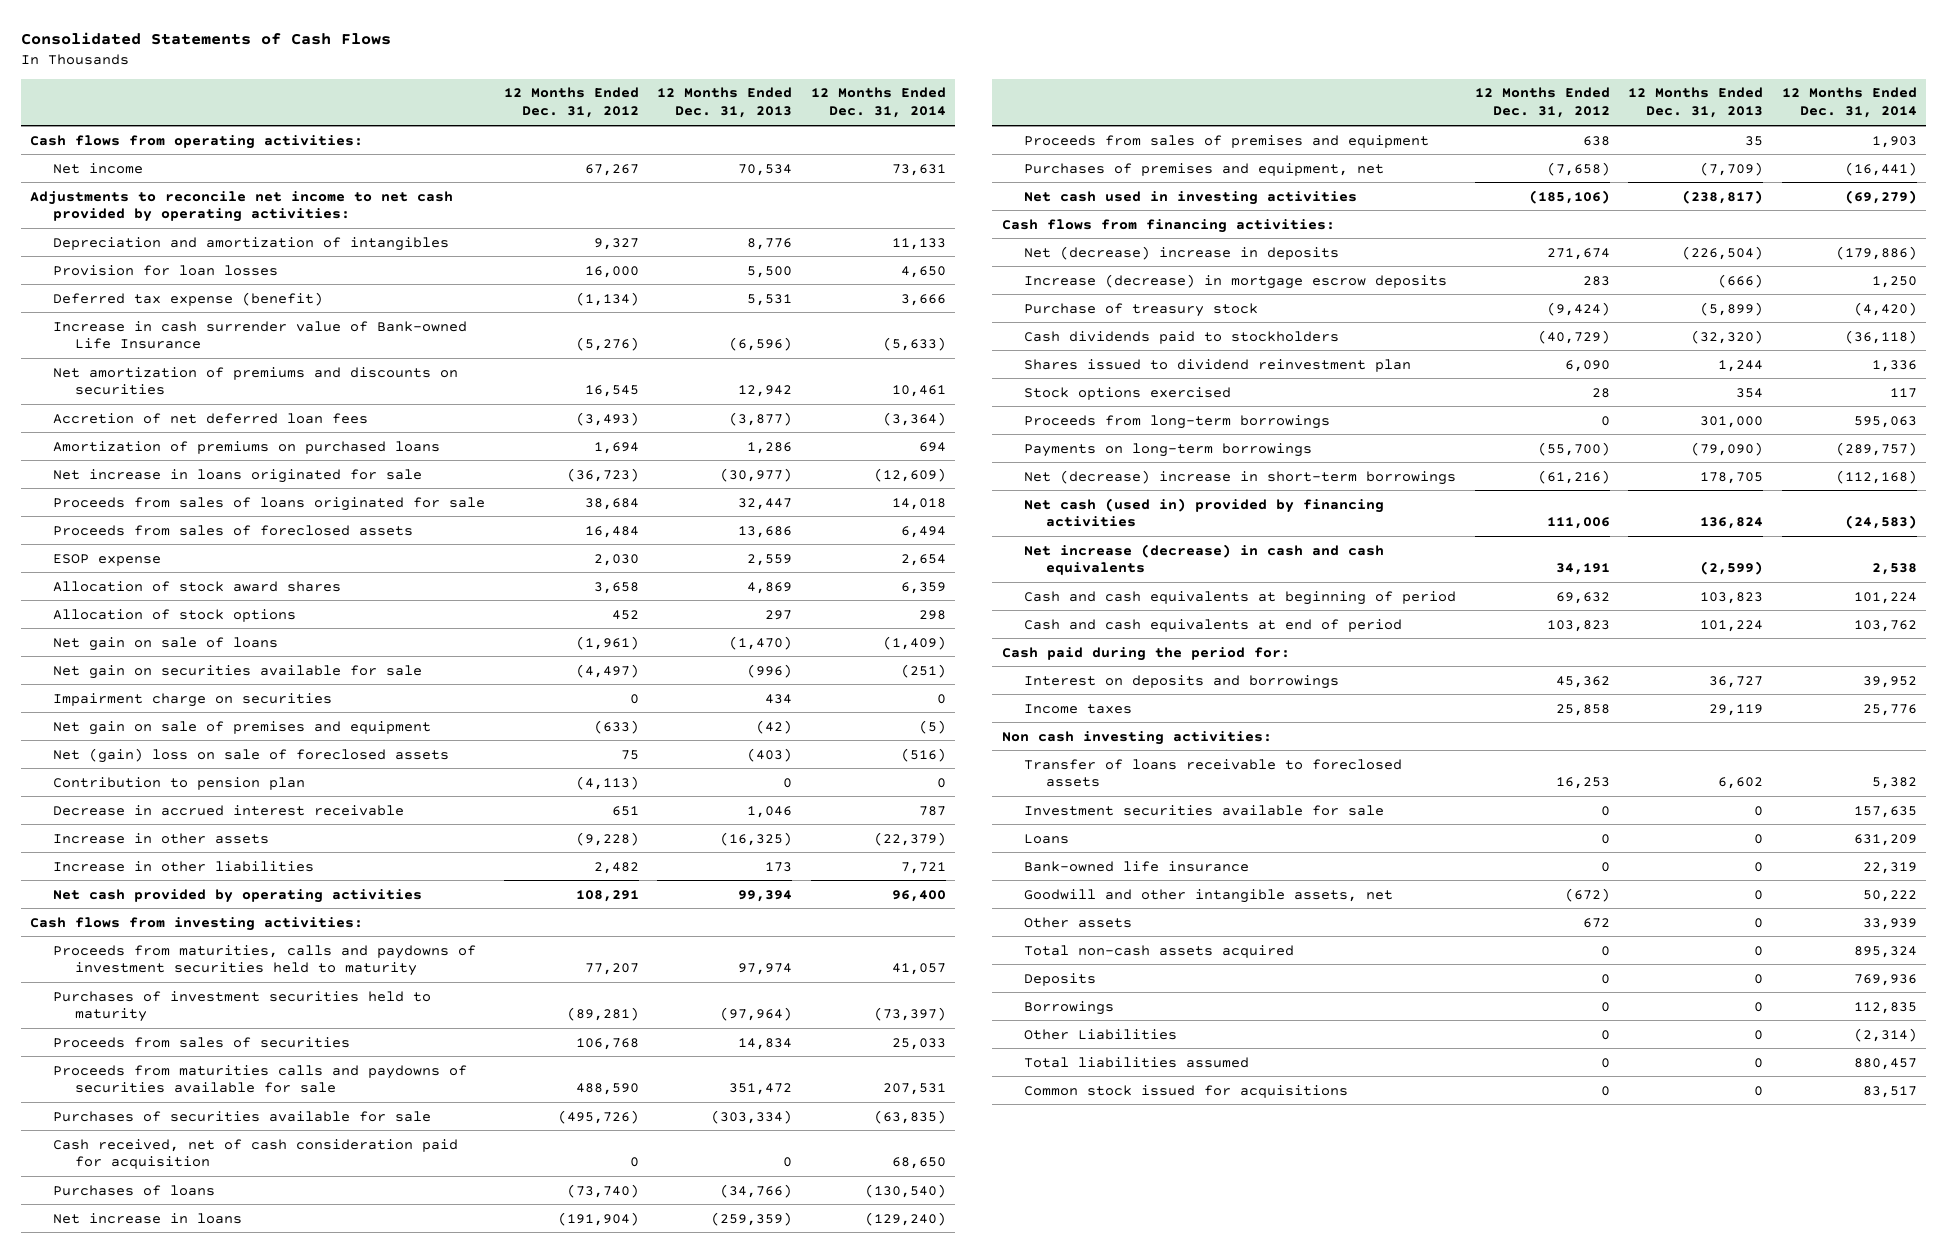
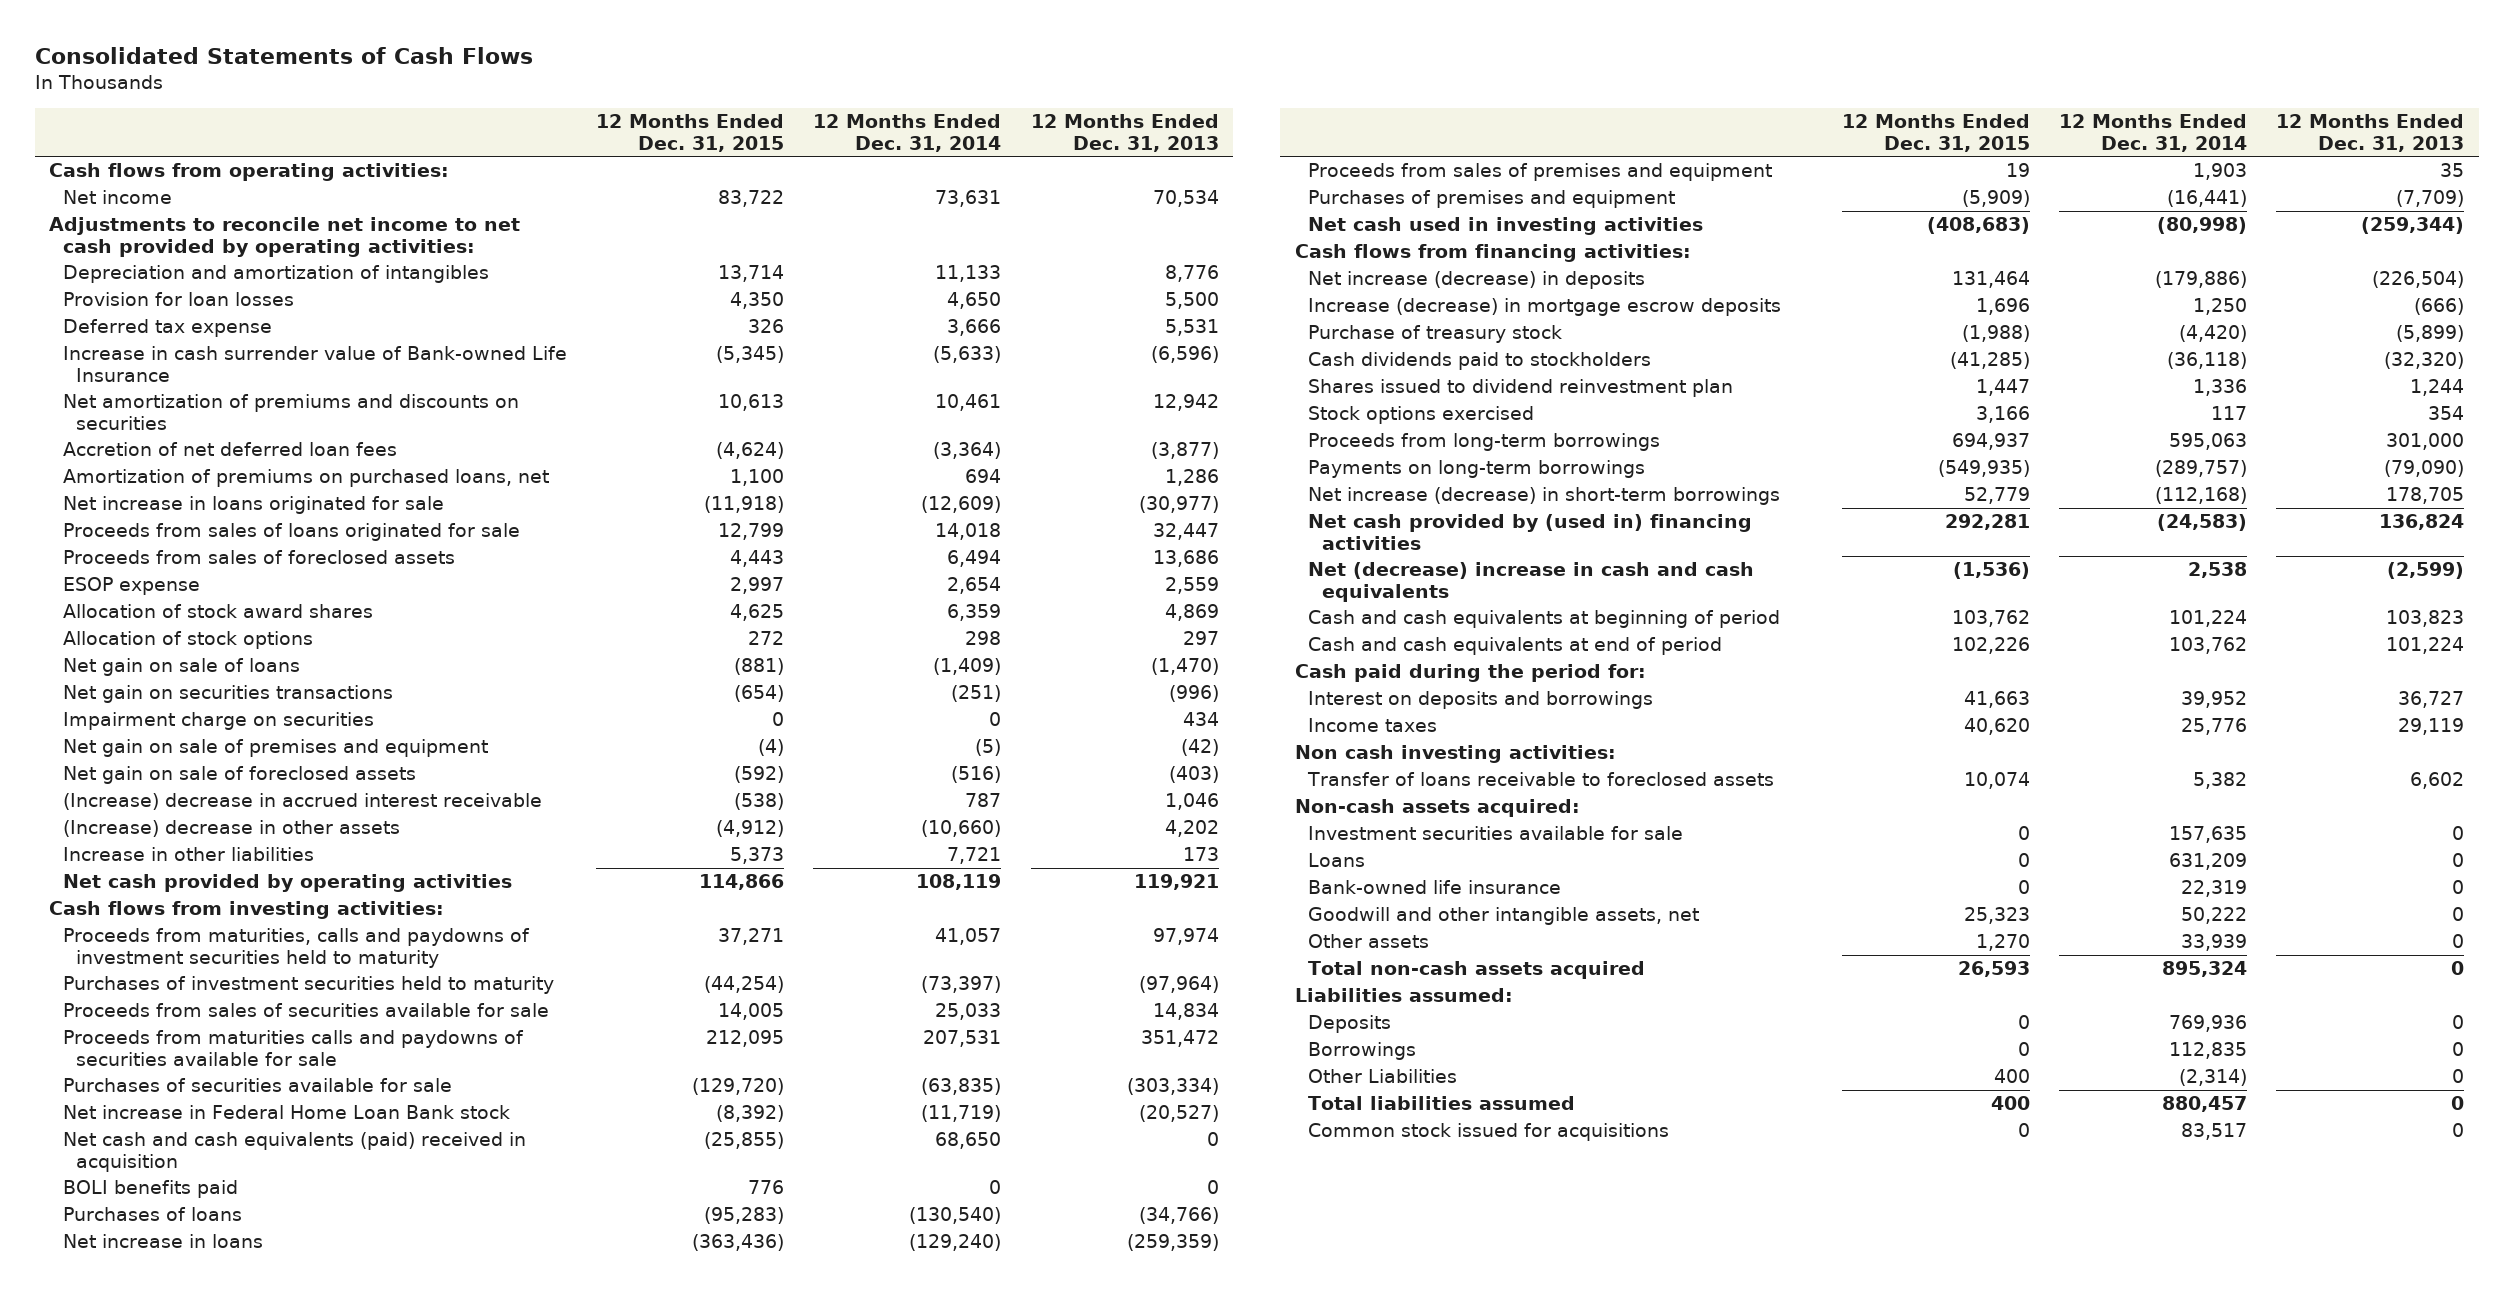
- | 12 Months Ended Dec. 31, 2012 | 12 Months Ended Dec. 31, 2013 | 12 Months Ended Dec. 31, 2014
+ | 12 Months Ended Dec. 31, 2015 | 12 Months Ended Dec. 31, 2014 | 12 Months Ended Dec. 31, 2013
- Deferred tax expense (benefit) | (1,134) | 5,531 | 3,666
+ Deferred tax expense | 326 | 3,666 | 5,531
- Amortization of premiums on purchased loans | 1,694 | 1,286 | 694
+ Amortization of premiums on purchased loans, net | 1,100 | 694 | 1,286
- Net gain on securities available for sale | (4,497) | (996) | (251)
+ Net gain on securities transactions | (654) | (251) | (996)
- Net (gain) loss on sale of foreclosed assets | 75 | (403) | (516)
- Contribution to pension plan | (4,113) | 0 | 0
- Decrease in accrued interest receivable | 651 | 1,046 | 787
- Increase in other assets | (9,228) | (16,325) | (22,379)
+ Net gain on sale of foreclosed assets | (592) | (516) | (403)
+ (Increase) decrease in accrued interest receivable | (538) | 787 | 1,046
+ (Increase) decrease in other assets | (4,912) | (10,660) | 4,202
- Net cash provided by operating activities | 108,291 | 99,394 | 96,400
+ Net cash provided by operating activities | 114,866 | 108,119 | 119,921
- Proceeds from sales of securities | 106,768 | 14,834 | 25,033
+ Proceeds from sales of securities available for sale | 14,005 | 25,033 | 14,834
- Cash received, net of cash consideration paid for acquisition | 0 | 0 | 68,650
+ Net increase in Federal Home Loan Bank stock | (8,392) | (11,719) | (20,527)
+ Net cash and cash equivalents (paid) received in acquisition | (25,855) | 68,650 | 0
+ BOLI benefits paid | 776 | 0 | 0
- Purchases of premises and equipment, net | (7,658) | (7,709) | (16,441)
- Net cash used in investing activities | (185,106) | (238,817) | (69,279)
+ Purchases of premises and equipment | (5,909) | (16,441) | (7,709)
+ Net cash used in investing activities | (408,683) | (80,998) | (259,344)
- Net (decrease) increase in deposits | 271,674 | (226,504) | (179,886)
+ Net increase (decrease) in deposits | 131,464 | (179,886) | (226,504)
- Net (decrease) increase in short-term borrowings | (61,216) | 178,705 | (112,168)
- Net cash (used in) provided by financing activities | 111,006 | 136,824 | (24,583)
- Net increase (decrease) in cash and cash equivalents | 34,191 | (2,599) | 2,538
+ Net increase (decrease) in short-term borrowings | 52,779 | (112,168) | 178,705
+ Net cash provided by (used in) financing activities | 292,281 | (24,583) | 136,824
+ Net (decrease) increase in cash and cash equivalents | (1,536) | 2,538 | (2,599)
+ Non-cash assets acquired:
+ Liabilities assumed:

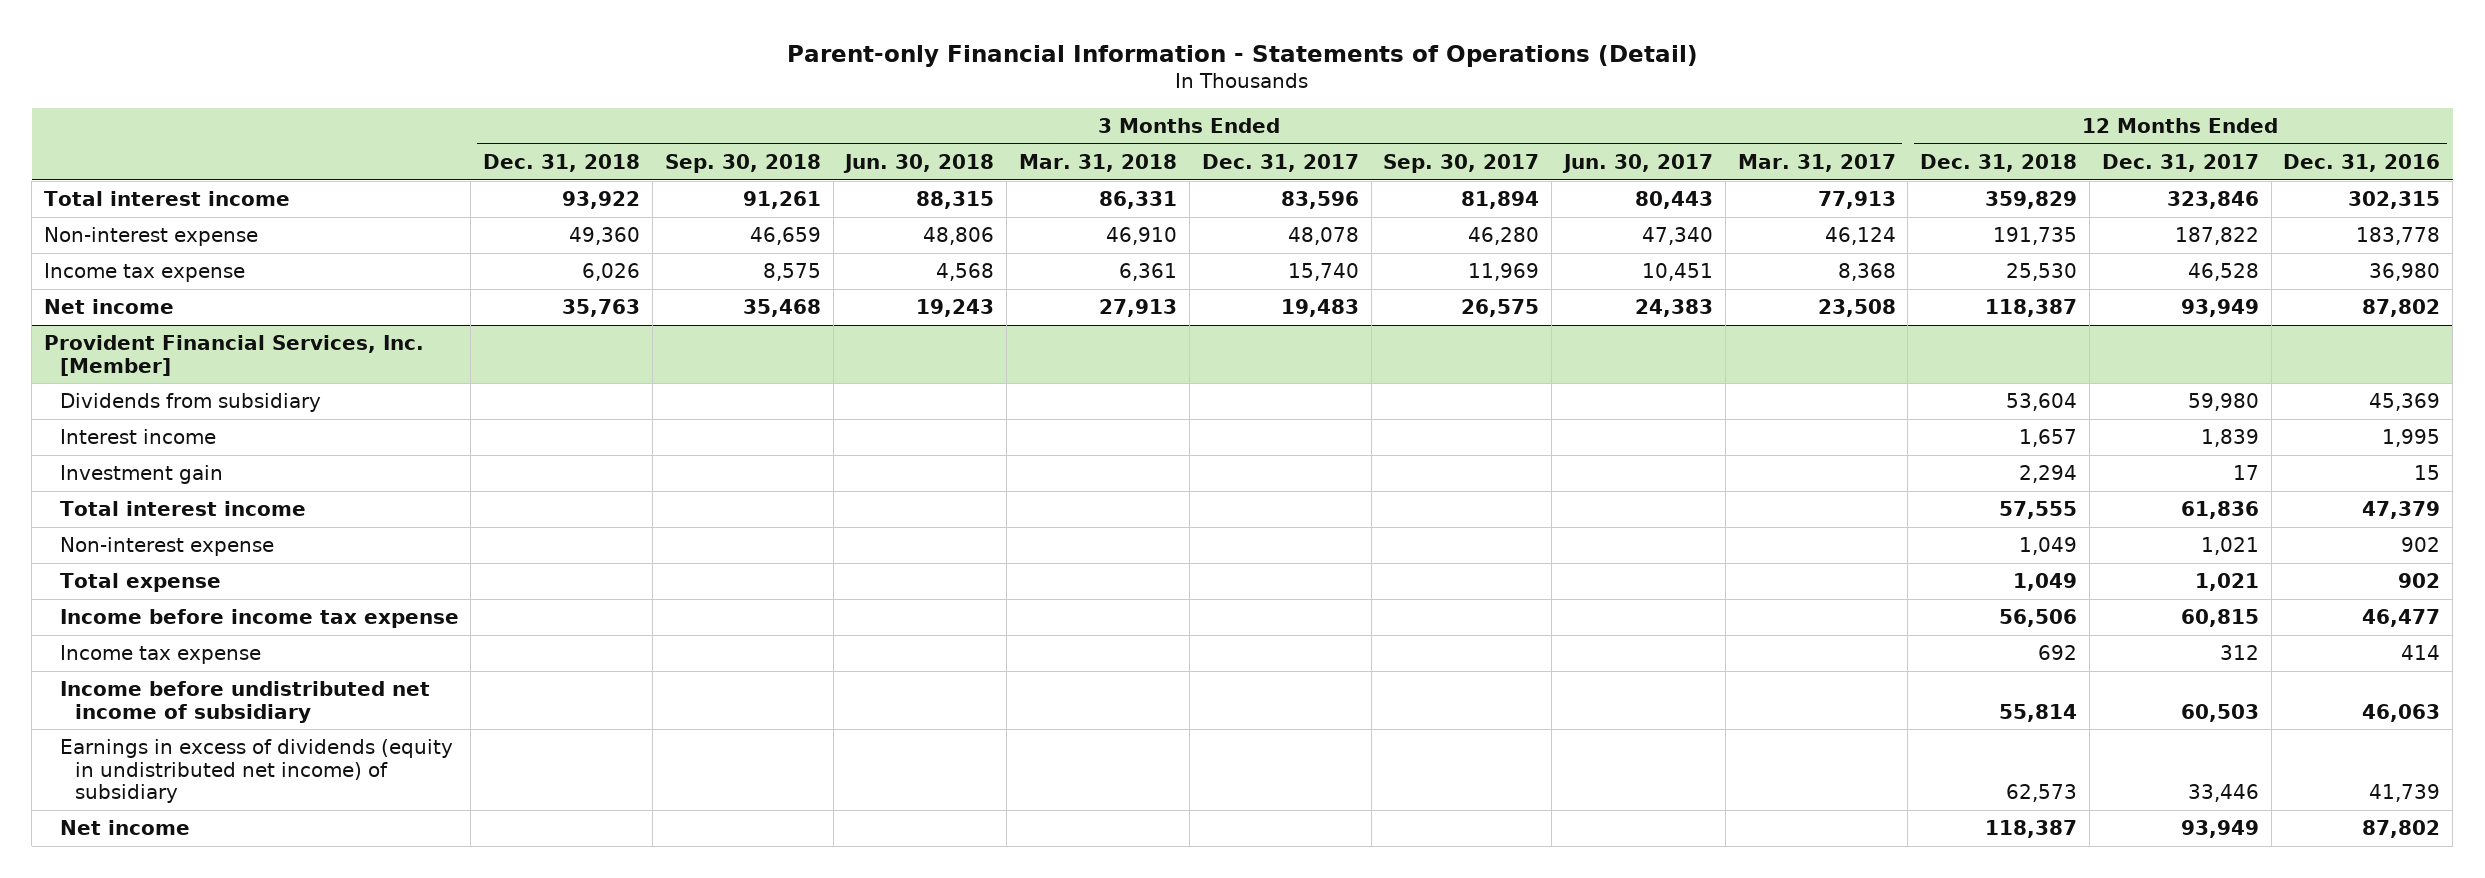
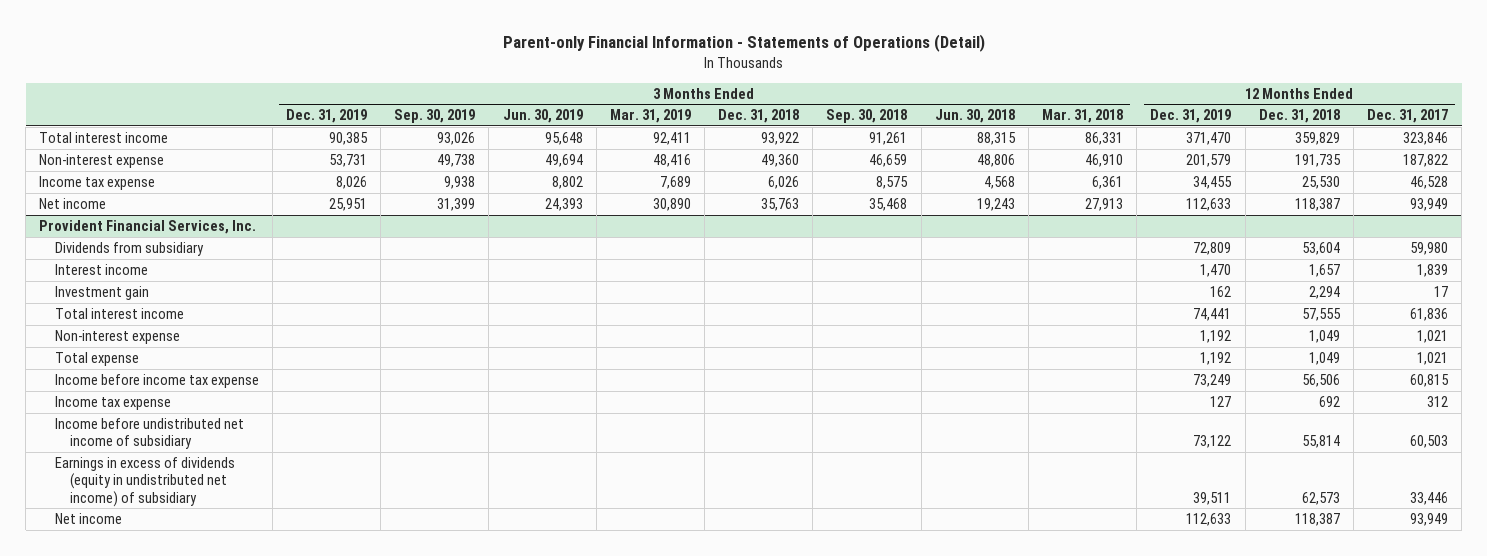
- | 3 Months Ended Dec. 31, 2018 | 3 Months Ended Sep. 30, 2018 | 3 Months Ended Jun. 30, 2018 | 3 Months Ended Mar. 31, 2018 | 3 Months Ended Dec. 31, 2017 | 3 Months Ended Sep. 30, 2017 | 3 Months Ended Jun. 30, 2017 | 3 Months Ended Mar. 31, 2017 | 12 Months Ended Dec. 31, 2018 | 12 Months Ended Dec. 31, 2017 | 12 Months Ended Dec. 31, 2016
+ | 3 Months Ended Dec. 31, 2019 | 3 Months Ended Sep. 30, 2019 | 3 Months Ended Jun. 30, 2019 | 3 Months Ended Mar. 31, 2019 | 3 Months Ended Dec. 31, 2018 | 3 Months Ended Sep. 30, 2018 | 3 Months Ended Jun. 30, 2018 | 3 Months Ended Mar. 31, 2018 | 12 Months Ended Dec. 31, 2019 | 12 Months Ended Dec. 31, 2018 | 12 Months Ended Dec. 31, 2017
- Provident Financial Services, Inc. [Member]
+ Provident Financial Services, Inc.

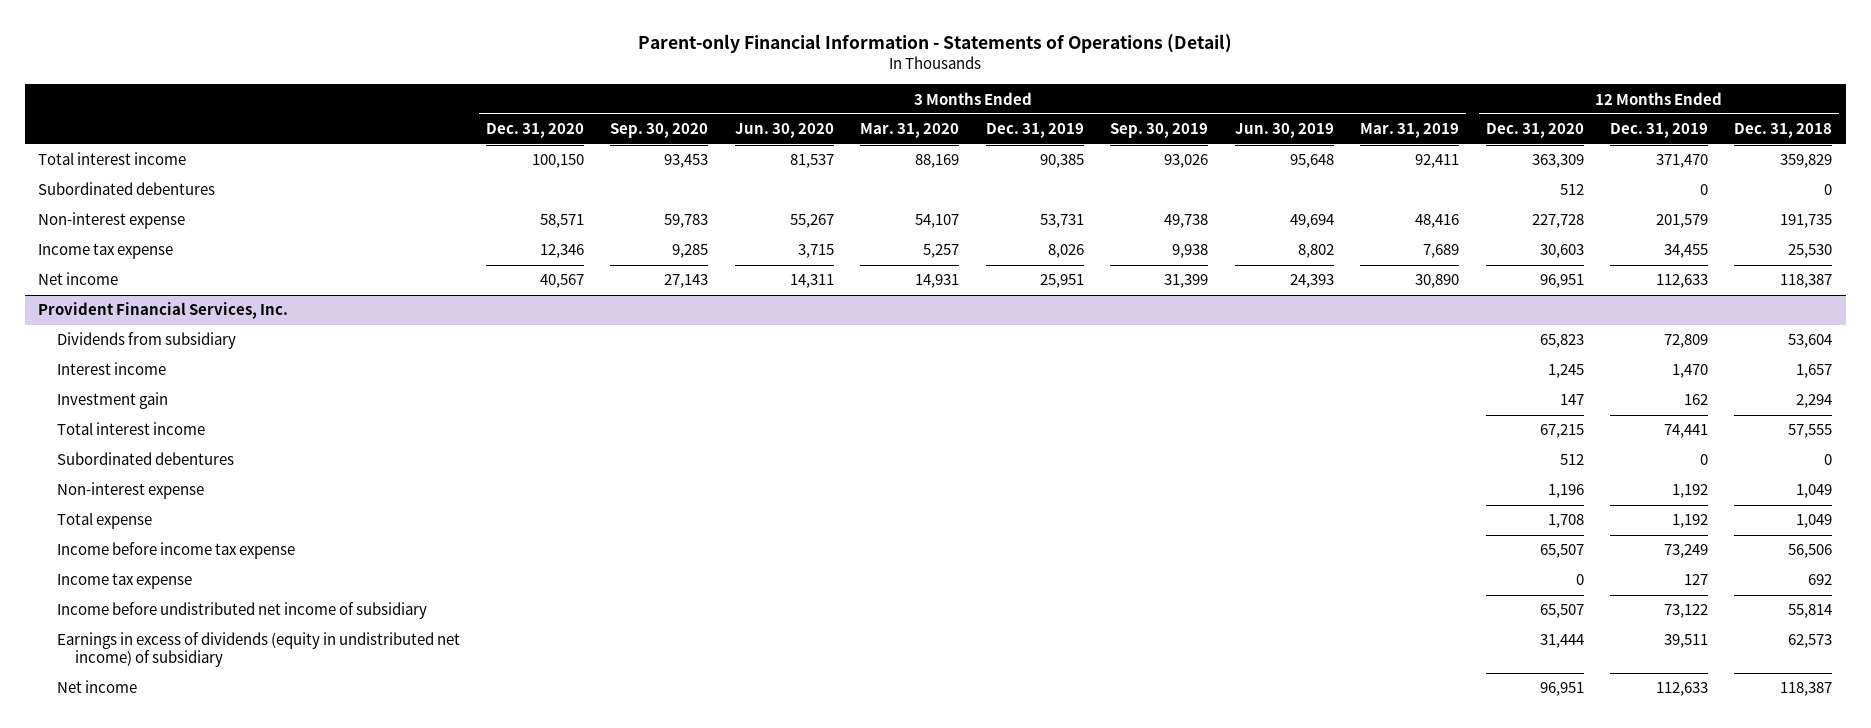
- | 3 Months Ended Dec. 31, 2019 | 3 Months Ended Sep. 30, 2019 | 3 Months Ended Jun. 30, 2019 | 3 Months Ended Mar. 31, 2019 | 3 Months Ended Dec. 31, 2018 | 3 Months Ended Sep. 30, 2018 | 3 Months Ended Jun. 30, 2018 | 3 Months Ended Mar. 31, 2018 | 12 Months Ended Dec. 31, 2019 | 12 Months Ended Dec. 31, 2018 | 12 Months Ended Dec. 31, 2017
+ | 3 Months Ended Dec. 31, 2020 | 3 Months Ended Sep. 30, 2020 | 3 Months Ended Jun. 30, 2020 | 3 Months Ended Mar. 31, 2020 | 3 Months Ended Dec. 31, 2019 | 3 Months Ended Sep. 30, 2019 | 3 Months Ended Jun. 30, 2019 | 3 Months Ended Mar. 31, 2019 | 12 Months Ended Dec. 31, 2020 | 12 Months Ended Dec. 31, 2019 | 12 Months Ended Dec. 31, 2018
+ Subordinated debentures | | | | | | | | | 512 | 0 | 0
@ Provident Financial Services, Inc.
+ Subordinated debentures | | | | | | | | | 512 | 0 | 0

